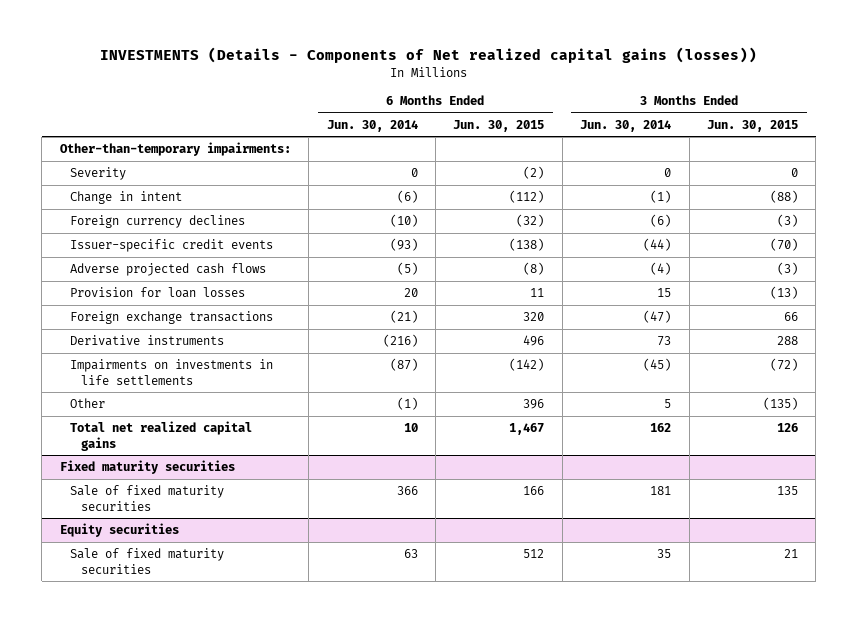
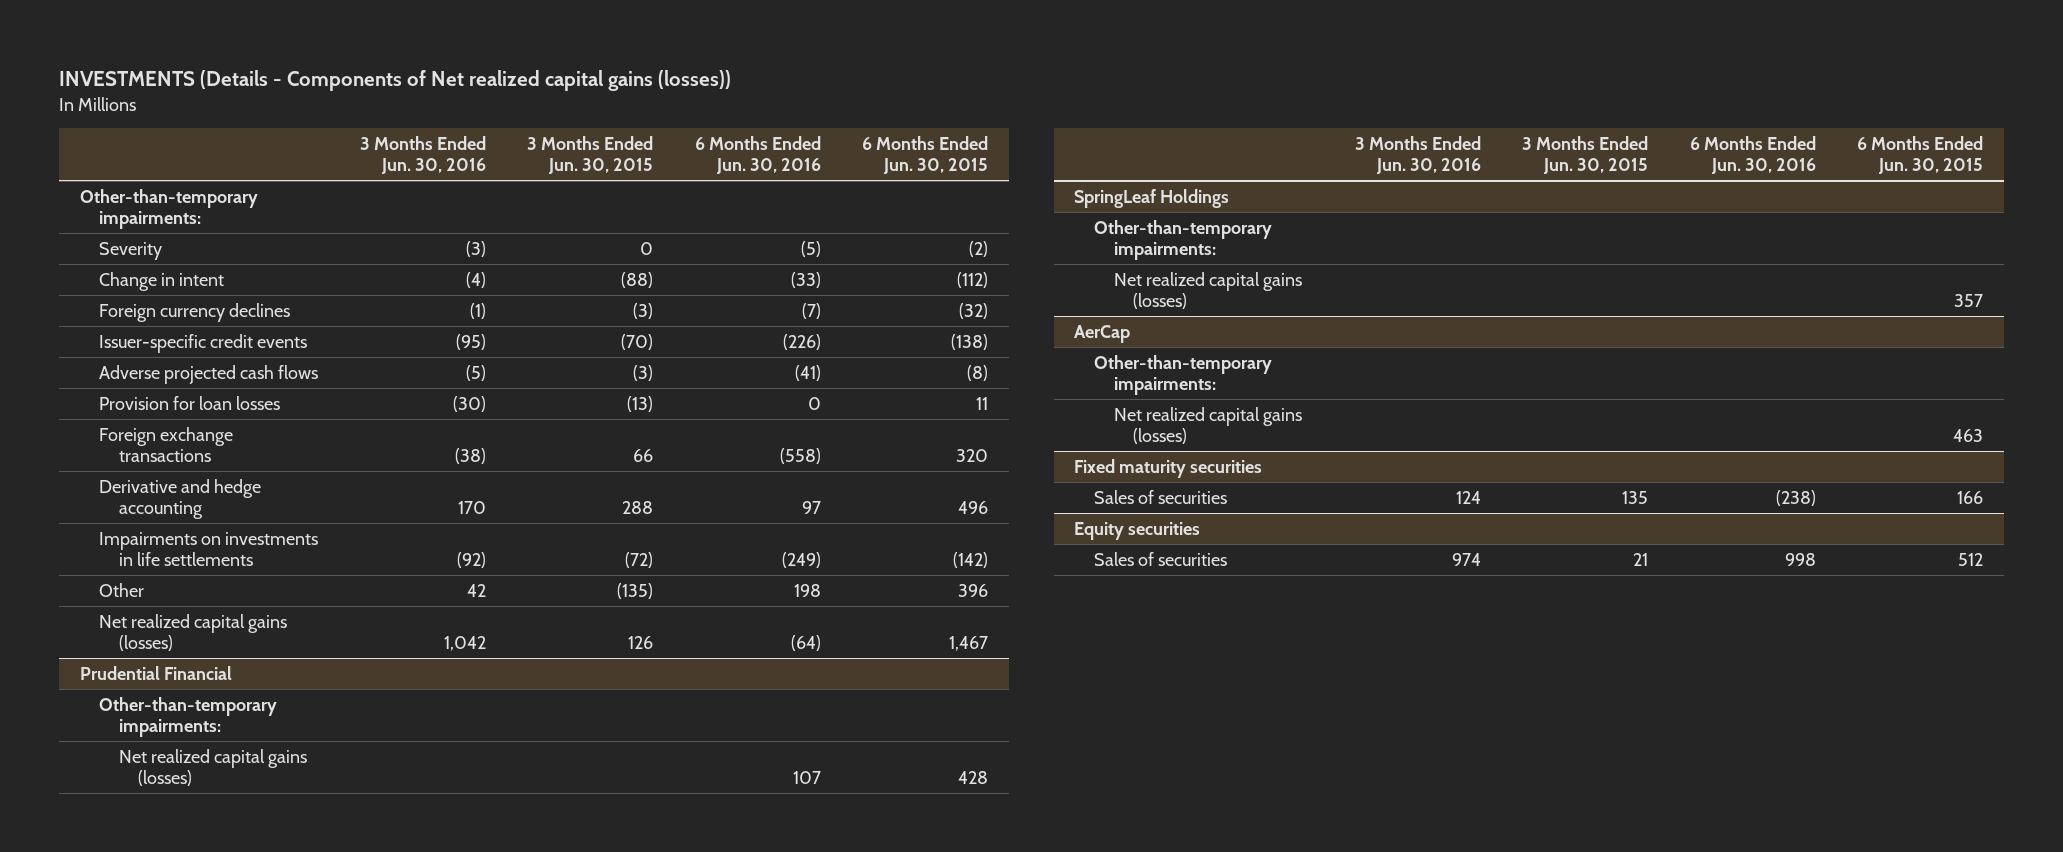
- | 6 Months Ended Jun. 30, 2014 | 6 Months Ended Jun. 30, 2015 | 3 Months Ended Jun. 30, 2014 | 3 Months Ended Jun. 30, 2015
+ | 3 Months Ended Jun. 30, 2016 | 3 Months Ended Jun. 30, 2015 | 6 Months Ended Jun. 30, 2016 | 6 Months Ended Jun. 30, 2015
- Derivative instruments | (216) | 496 | 73 | 288
+ Derivative and hedge accounting | 170 | 288 | 97 | 496
- Total net realized capital gains | 10 | 1,467 | 162 | 126
+ Net realized capital gains (losses) | 1,042 | 126 | (64) | 1,467
+ Prudential Financial
+ Other-than-temporary impairments:
+ Net realized capital gains (losses) | | | 107 | 428
+ SpringLeaf Holdings
+ Other-than-temporary impairments:
+ Net realized capital gains (losses) | | | | 357
+ AerCap
+ Other-than-temporary impairments:
+ Net realized capital gains (losses) | | | | 463
@ Fixed maturity securities
- Sale of fixed maturity securities | 366 | 166 | 181 | 135
+ Sales of securities | 124 | 135 | (238) | 166
@ Equity securities
- Sale of fixed maturity securities | 63 | 512 | 35 | 21
+ Sales of securities | 974 | 21 | 998 | 512

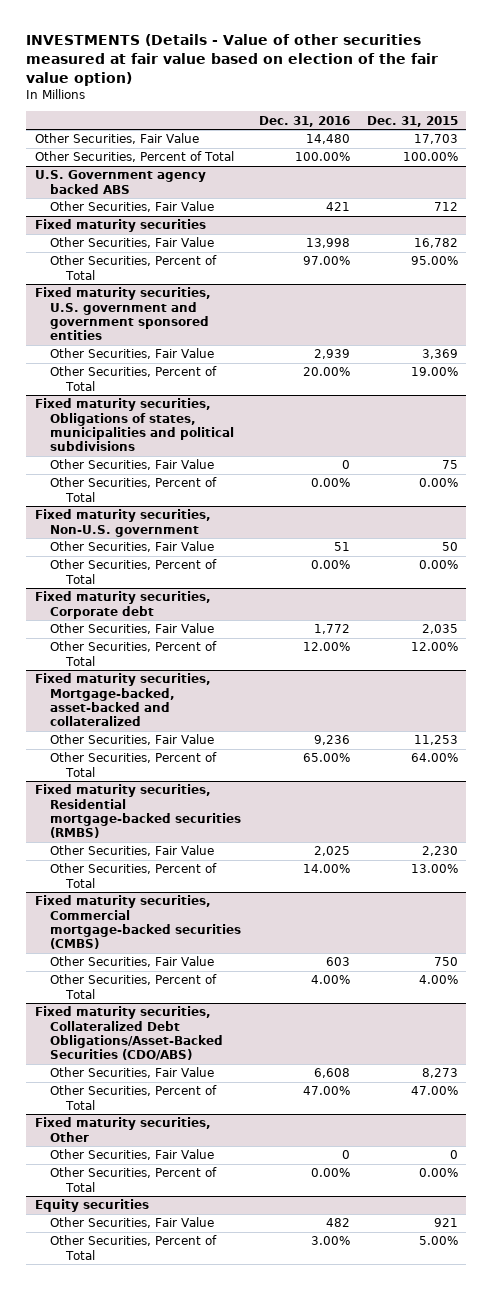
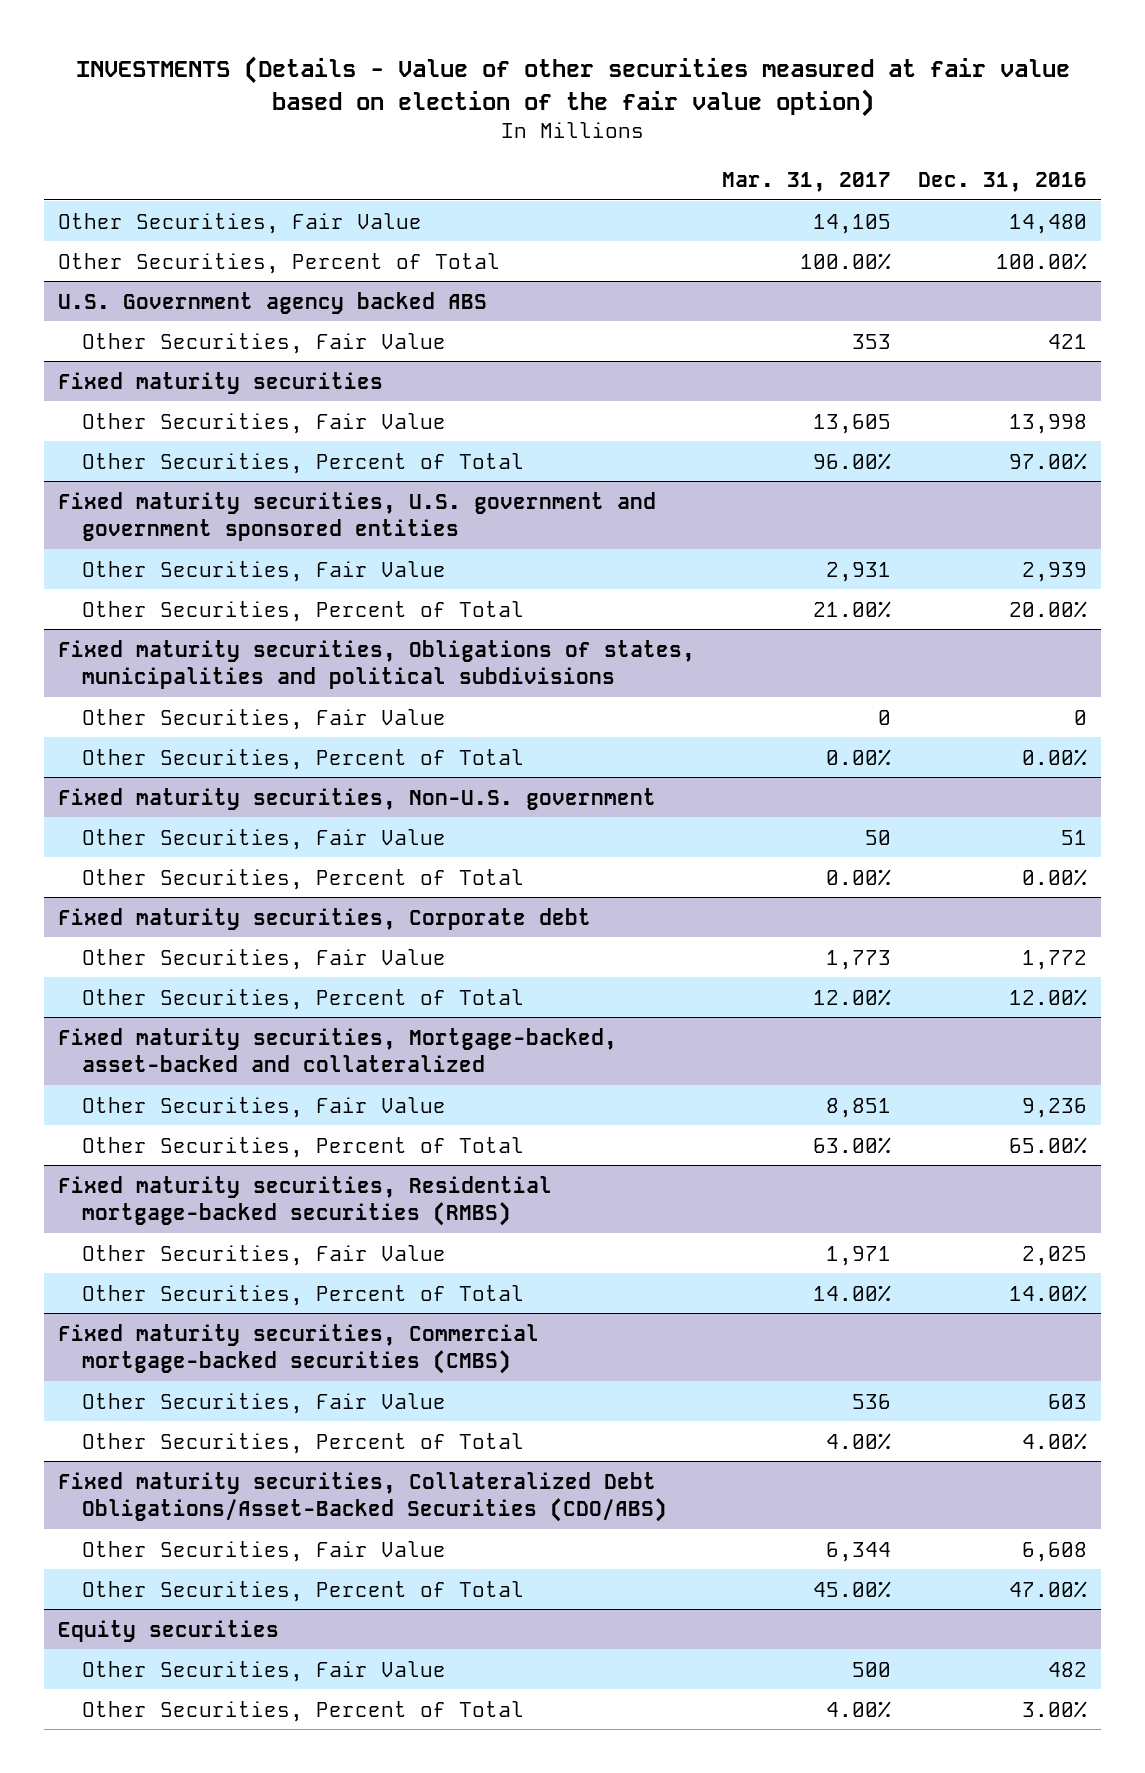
- | Dec. 31, 2016 | Dec. 31, 2015
+ | Mar. 31, 2017 | Dec. 31, 2016
- Fixed maturity securities, Other
- Other Securities, Fair Value | 0 | 0
- Other Securities, Percent of Total | 0.00% | 0.00%

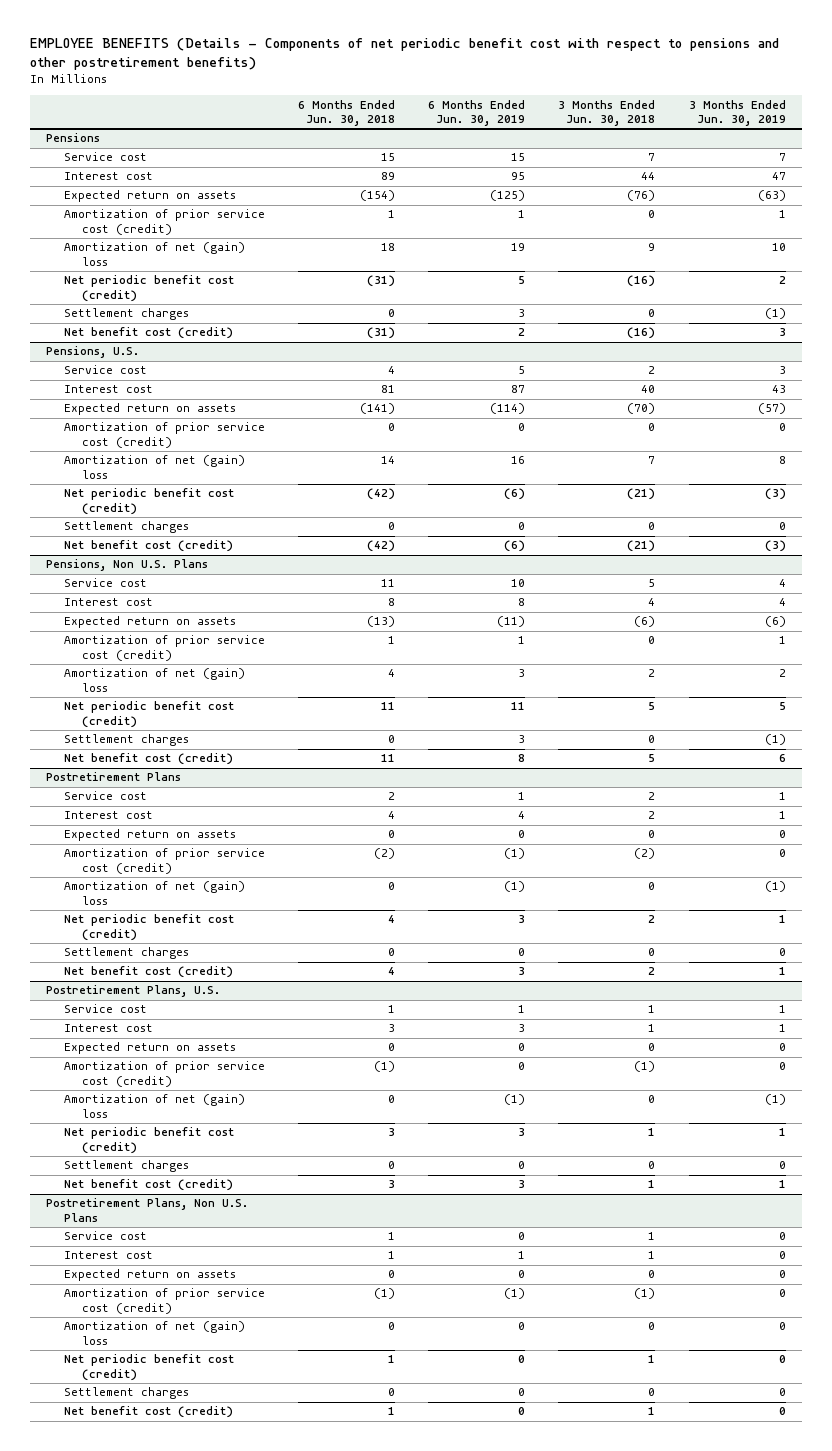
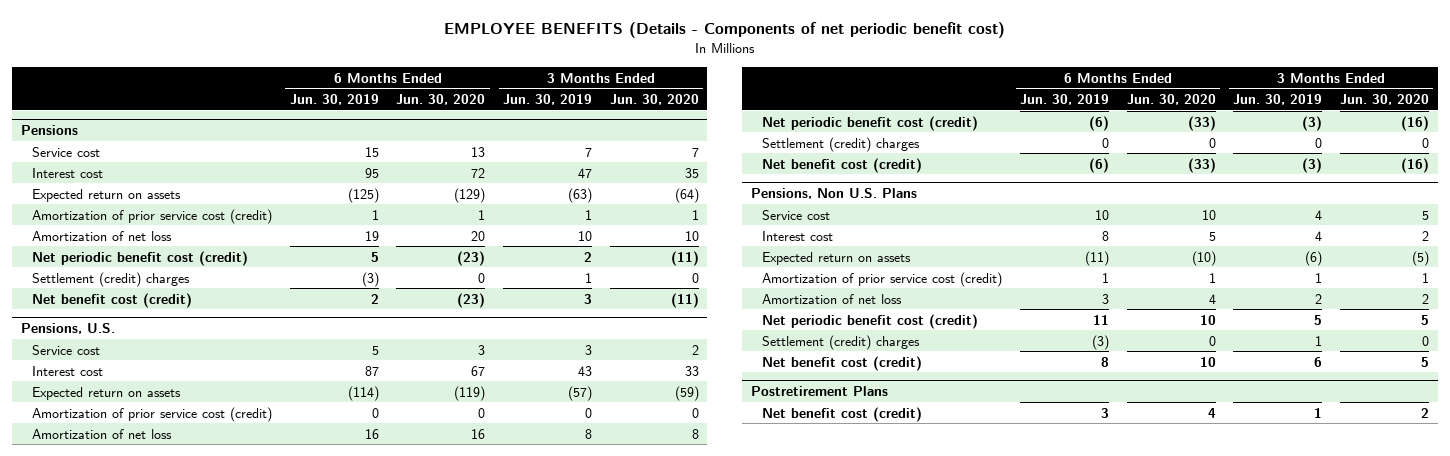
- EMPLOYEE BENEFITS (Details - Components of net periodic benefit cost with respect to pensions and other postretirement benefits)
+ EMPLOYEE BENEFITS (Details - Components of net periodic benefit cost)
- | 6 Months Ended Jun. 30, 2018 | 6 Months Ended Jun. 30, 2019 | 3 Months Ended Jun. 30, 2018 | 3 Months Ended Jun. 30, 2019
+ | 6 Months Ended Jun. 30, 2019 | 6 Months Ended Jun. 30, 2020 | 3 Months Ended Jun. 30, 2019 | 3 Months Ended Jun. 30, 2020
@ Pensions
- Amortization of net (gain) loss | 18 | 19 | 9 | 10
+ Amortization of net loss | 19 | 20 | 10 | 10
- Settlement charges | 0 | 3 | 0 | (1)
+ Settlement (credit) charges | (3) | 0 | 1 | 0
@ Pensions, U.S.
- Amortization of net (gain) loss | 14 | 16 | 7 | 8
+ Amortization of net loss | 16 | 16 | 8 | 8
- Settlement charges | 0 | 0 | 0 | 0
+ Settlement (credit) charges | 0 | 0 | 0 | 0
@ Pensions, Non U.S. Plans
- Amortization of net (gain) loss | 4 | 3 | 2 | 2
+ Amortization of net loss | 3 | 4 | 2 | 2
- Settlement charges | 0 | 3 | 0 | (1)
+ Settlement (credit) charges | (3) | 0 | 1 | 0
@ Postretirement Plans
- Service cost | 2 | 1 | 2 | 1
- Interest cost | 4 | 4 | 2 | 1
- Expected return on assets | 0 | 0 | 0 | 0
- Amortization of prior service cost (credit) | (2) | (1) | (2) | 0
- Amortization of net (gain) loss | 0 | (1) | 0 | (1)
- Net periodic benefit cost (credit) | 4 | 3 | 2 | 1
- Settlement charges | 0 | 0 | 0 | 0
- Postretirement Plans, U.S.
- Service cost | 1 | 1 | 1 | 1
- Interest cost | 3 | 3 | 1 | 1
- Expected return on assets | 0 | 0 | 0 | 0
- Amortization of prior service cost (credit) | (1) | 0 | (1) | 0
- Amortization of net (gain) loss | 0 | (1) | 0 | (1)
- Net periodic benefit cost (credit) | 3 | 3 | 1 | 1
- Settlement charges | 0 | 0 | 0 | 0
- Net benefit cost (credit) | 3 | 3 | 1 | 1
- Postretirement Plans, Non U.S. Plans
- Service cost | 1 | 0 | 1 | 0
- Interest cost | 1 | 1 | 1 | 0
- Expected return on assets | 0 | 0 | 0 | 0
- Amortization of prior service cost (credit) | (1) | (1) | (1) | 0
- Amortization of net (gain) loss | 0 | 0 | 0 | 0
- Net periodic benefit cost (credit) | 1 | 0 | 1 | 0
- Settlement charges | 0 | 0 | 0 | 0
- Net benefit cost (credit) | 1 | 0 | 1 | 0

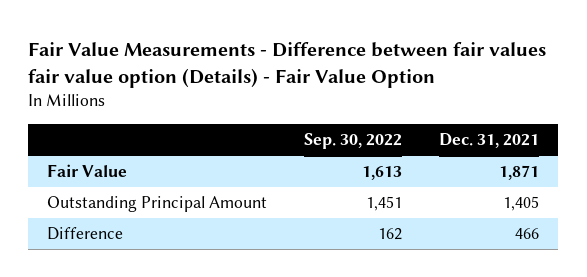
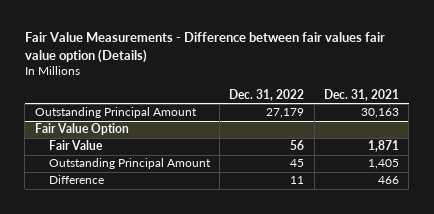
- Fair Value Measurements - Difference between fair values fair value option (Details) - Fair Value Option
+ Fair Value Measurements - Difference between fair values fair value option (Details)
- | Sep. 30, 2022 | Dec. 31, 2021
+ | Dec. 31, 2022 | Dec. 31, 2021
+ Outstanding Principal Amount | 27,179 | 30,163
+ Fair Value Option

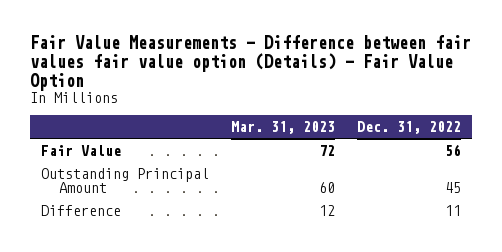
- Fair Value Measurements - Difference between fair values fair value option (Details)
+ Fair Value Measurements - Difference between fair values fair value option (Details) - Fair Value Option
- | Dec. 31, 2022 | Dec. 31, 2021
+ | Mar. 31, 2023 | Dec. 31, 2022
- Outstanding Principal Amount | 27,179 | 30,163
- Fair Value Option

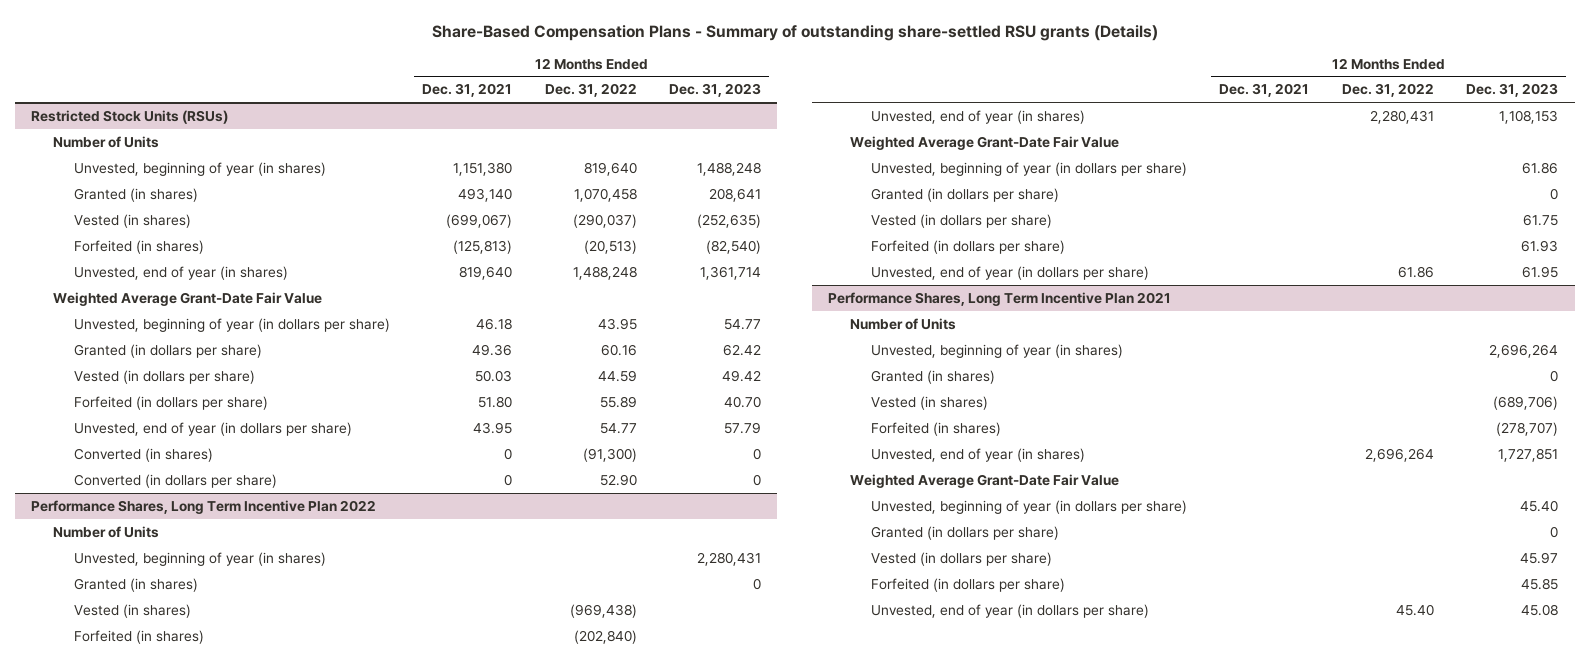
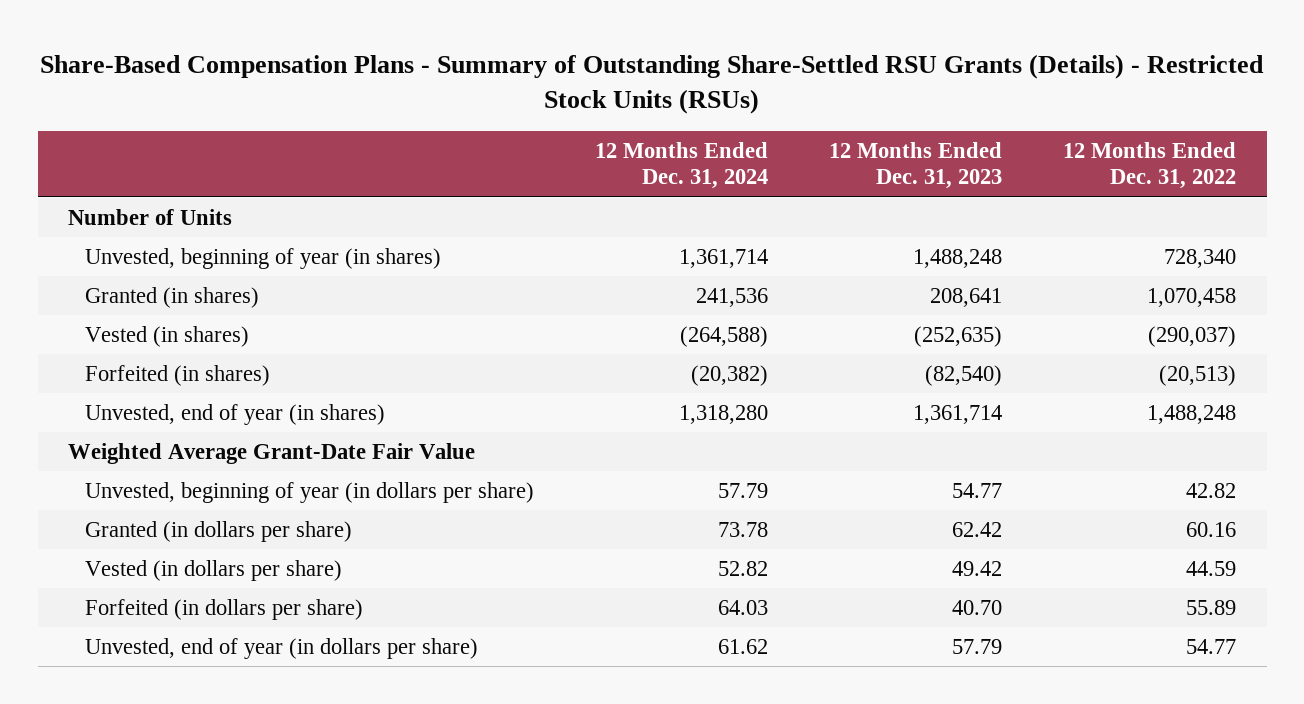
- Share-Based Compensation Plans - Summary of outstanding share-settled RSU grants (Details)
+ Share-Based Compensation Plans - Summary of Outstanding Share-Settled RSU Grants (Details) - Restricted Stock Units (RSUs)
- | 12 Months Ended Dec. 31, 2021 | 12 Months Ended Dec. 31, 2022 | 12 Months Ended Dec. 31, 2023
+ | 12 Months Ended Dec. 31, 2024 | 12 Months Ended Dec. 31, 2023 | 12 Months Ended Dec. 31, 2022
- Restricted Stock Units (RSUs)
- Unvested, beginning of year (in shares) | 1,151,380 | 819,640 | 1,488,248
+ Unvested, beginning of year (in shares) | 1,361,714 | 1,488,248 | 728,340
- Unvested, beginning of year (in dollars per share) | 46.18 | 43.95 | 54.77
+ Unvested, beginning of year (in dollars per share) | 57.79 | 54.77 | 42.82
- Converted (in shares) | 0 | (91,300) | 0
- Converted (in dollars per share) | 0 | 52.90 | 0
- Performance Shares, Long Term Incentive Plan 2022
- Number of Units
- Unvested, beginning of year (in shares) | | | 2,280,431
- Granted (in shares) | | | 0
- Vested (in shares) | | (969,438) |
- Forfeited (in shares) | | (202,840) |
- Unvested, end of year (in shares) | | 2,280,431 | 1,108,153
- Weighted Average Grant-Date Fair Value
- Unvested, beginning of year (in dollars per share) | | | 61.86
- Granted (in dollars per share) | | | 0
- Vested (in dollars per share) | | | 61.75
- Forfeited (in dollars per share) | | | 61.93
- Unvested, end of year (in dollars per share) | | 61.86 | 61.95
- Performance Shares, Long Term Incentive Plan 2021
- Number of Units
- Unvested, beginning of year (in shares) | | | 2,696,264
- Granted (in shares) | | | 0
- Vested (in shares) | | | (689,706)
- Forfeited (in shares) | | | (278,707)
- Unvested, end of year (in shares) | | 2,696,264 | 1,727,851
- Weighted Average Grant-Date Fair Value
- Unvested, beginning of year (in dollars per share) | | | 45.40
- Granted (in dollars per share) | | | 0
- Vested (in dollars per share) | | | 45.97
- Forfeited (in dollars per share) | | | 45.85
- Unvested, end of year (in dollars per share) | | 45.40 | 45.08

